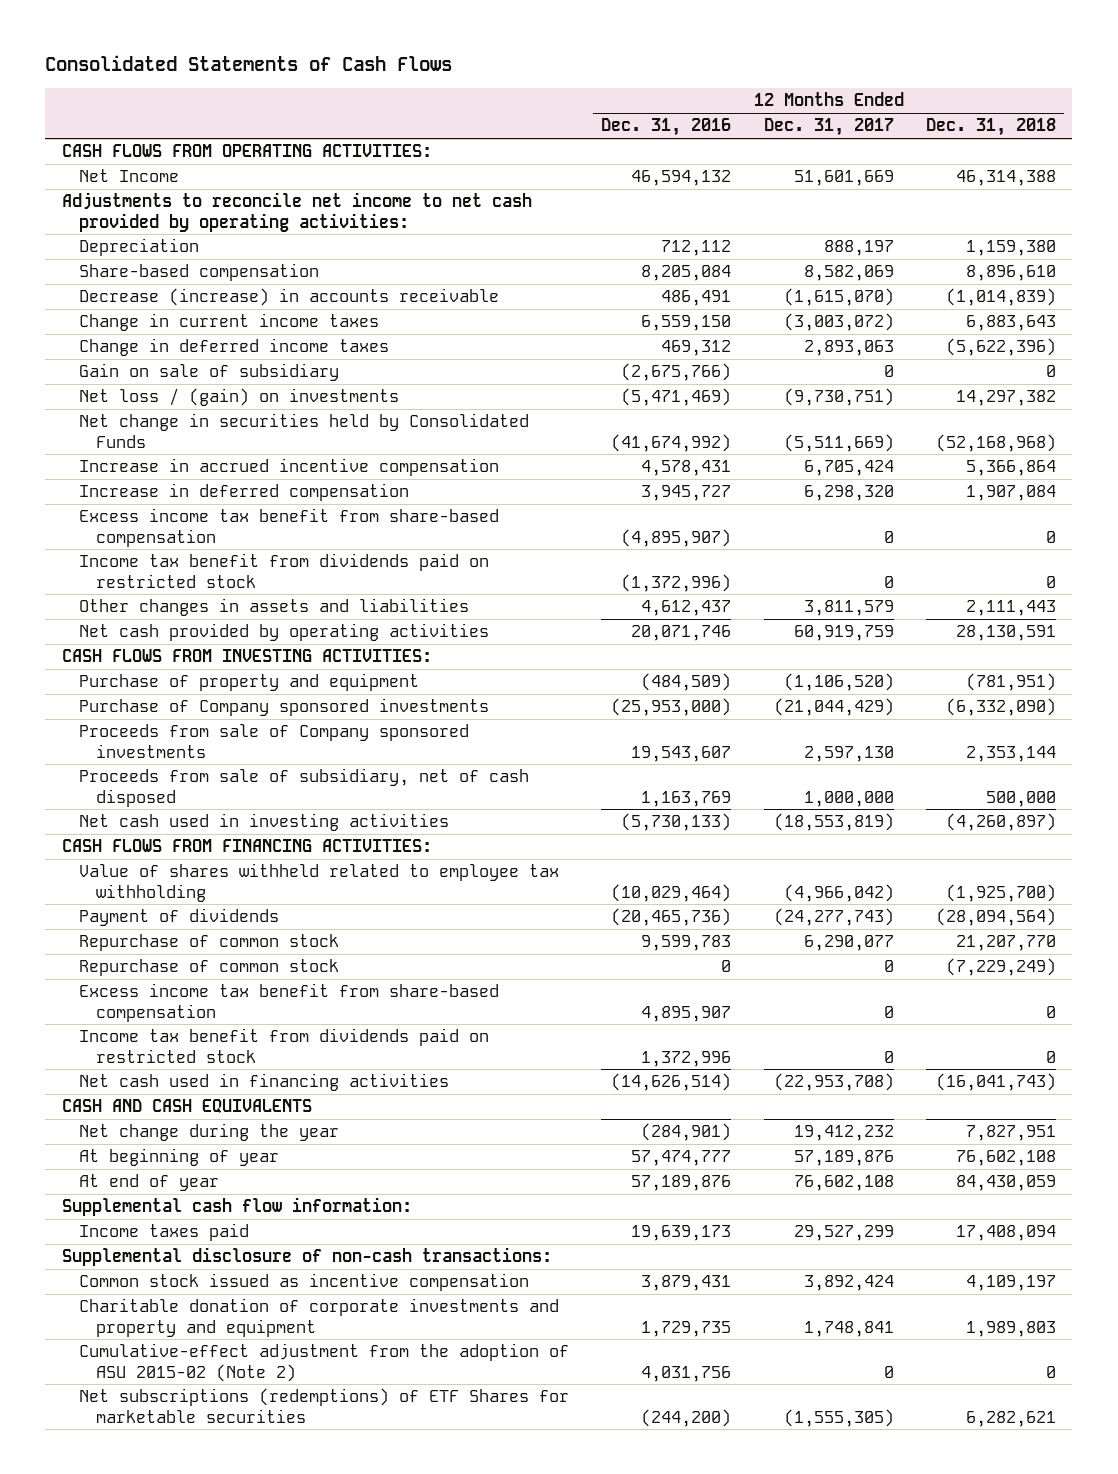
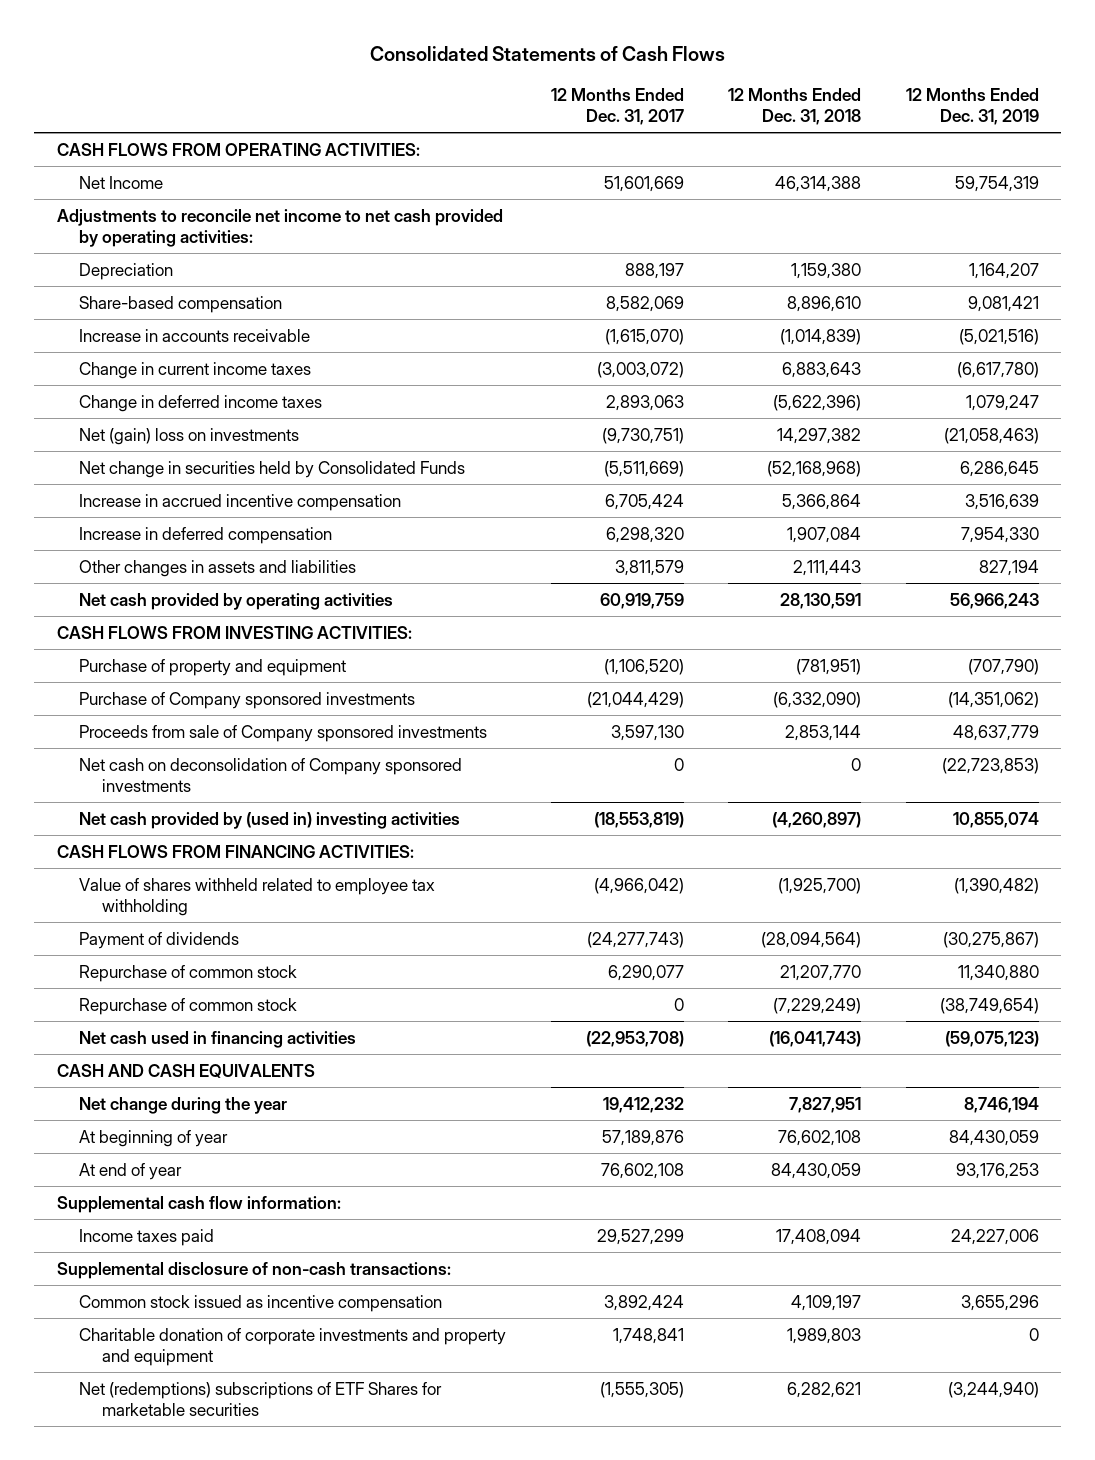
- | 12 Months Ended Dec. 31, 2016 | 12 Months Ended Dec. 31, 2017 | 12 Months Ended Dec. 31, 2018
+ | 12 Months Ended Dec. 31, 2017 | 12 Months Ended Dec. 31, 2018 | 12 Months Ended Dec. 31, 2019
- Decrease (increase) in accounts receivable | 486,491 | (1,615,070) | (1,014,839)
+ Increase in accounts receivable | (1,615,070) | (1,014,839) | (5,021,516)
- Gain on sale of subsidiary | (2,675,766) | 0 | 0
- Net loss / (gain) on investments | (5,471,469) | (9,730,751) | 14,297,382
+ Net (gain) loss on investments | (9,730,751) | 14,297,382 | (21,058,463)
- Excess income tax benefit from share-based compensation | (4,895,907) | 0 | 0
- Income tax benefit from dividends paid on restricted stock | (1,372,996) | 0 | 0
- Proceeds from sale of Company sponsored investments | 19,543,607 | 2,597,130 | 2,353,144
- Proceeds from sale of subsidiary, net of cash disposed | 1,163,769 | 1,000,000 | 500,000
- Net cash used in investing activities | (5,730,133) | (18,553,819) | (4,260,897)
+ Proceeds from sale of Company sponsored investments | 3,597,130 | 2,853,144 | 48,637,779
+ Net cash on deconsolidation of Company sponsored investments | 0 | 0 | (22,723,853)
+ Net cash provided by (used in) investing activities | (18,553,819) | (4,260,897) | 10,855,074
- Excess income tax benefit from share-based compensation | 4,895,907 | 0 | 0
- Income tax benefit from dividends paid on restricted stock | 1,372,996 | 0 | 0
- Cumulative-effect adjustment from the adoption of ASU 2015-02 (Note 2) | 4,031,756 | 0 | 0
- Net subscriptions (redemptions) of ETF Shares for marketable securities | (244,200) | (1,555,305) | 6,282,621
+ Net (redemptions) subscriptions of ETF Shares for marketable securities | (1,555,305) | 6,282,621 | (3,244,940)

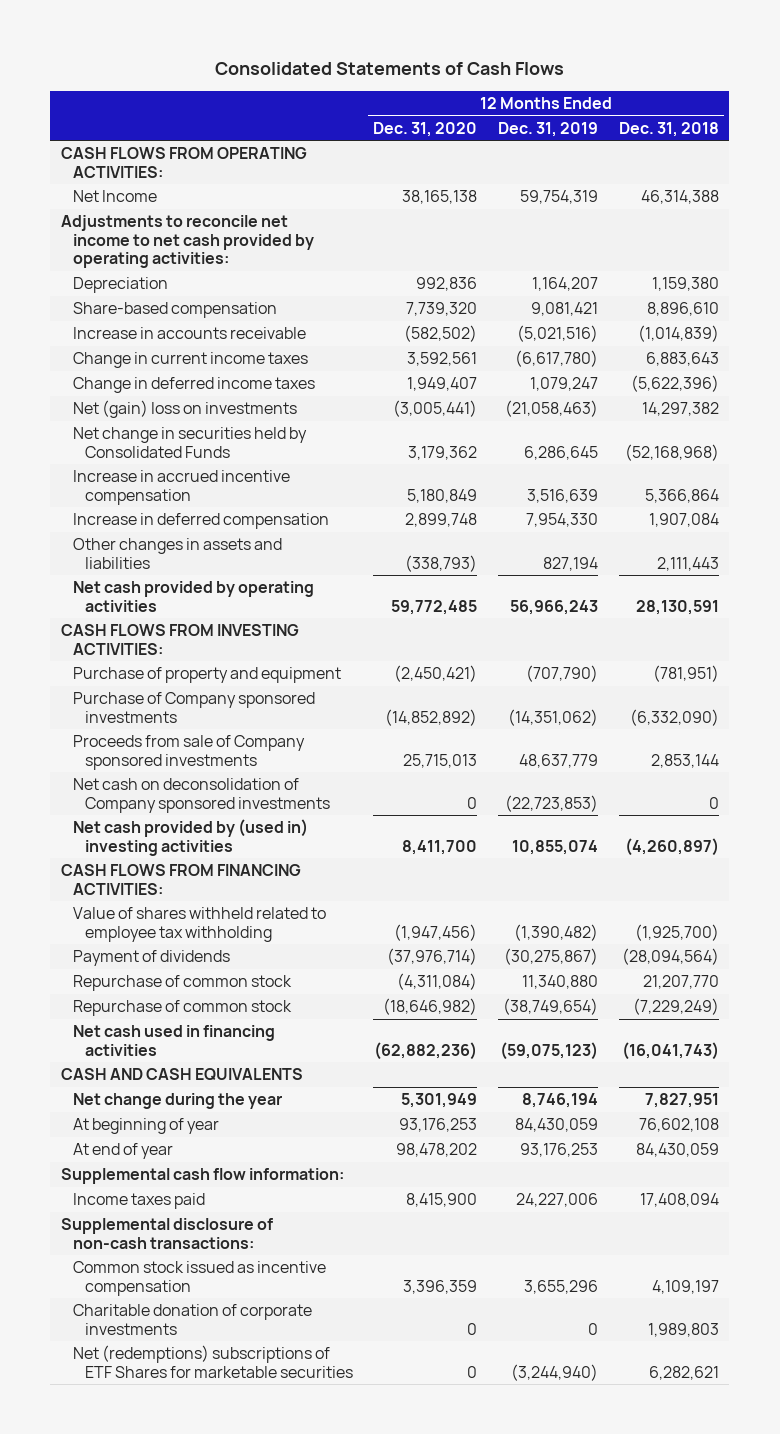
- | 12 Months Ended Dec. 31, 2017 | 12 Months Ended Dec. 31, 2018 | 12 Months Ended Dec. 31, 2019
+ | 12 Months Ended Dec. 31, 2020 | 12 Months Ended Dec. 31, 2019 | 12 Months Ended Dec. 31, 2018
- Charitable donation of corporate investments and property and equipment | 1,748,841 | 1,989,803 | 0
+ Charitable donation of corporate investments | 0 | 0 | 1,989,803

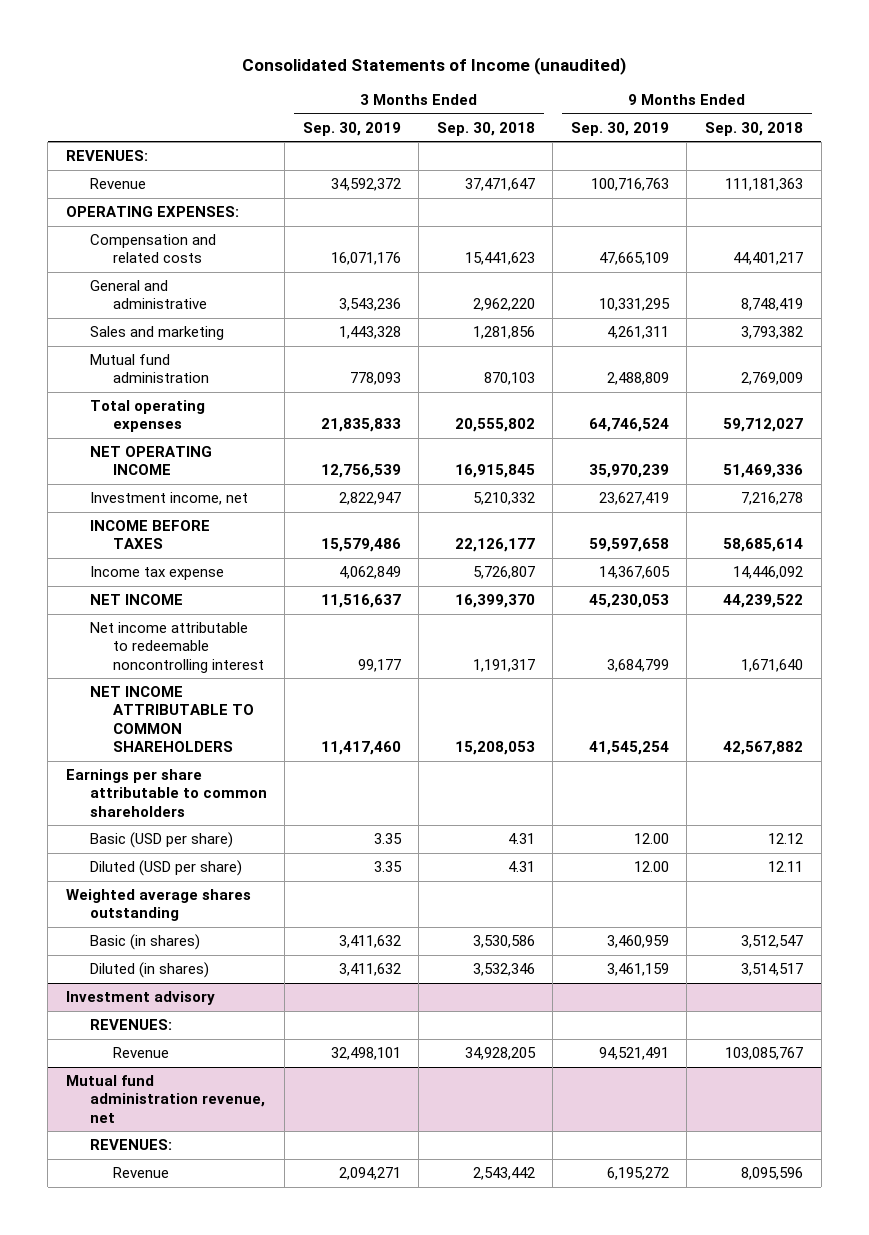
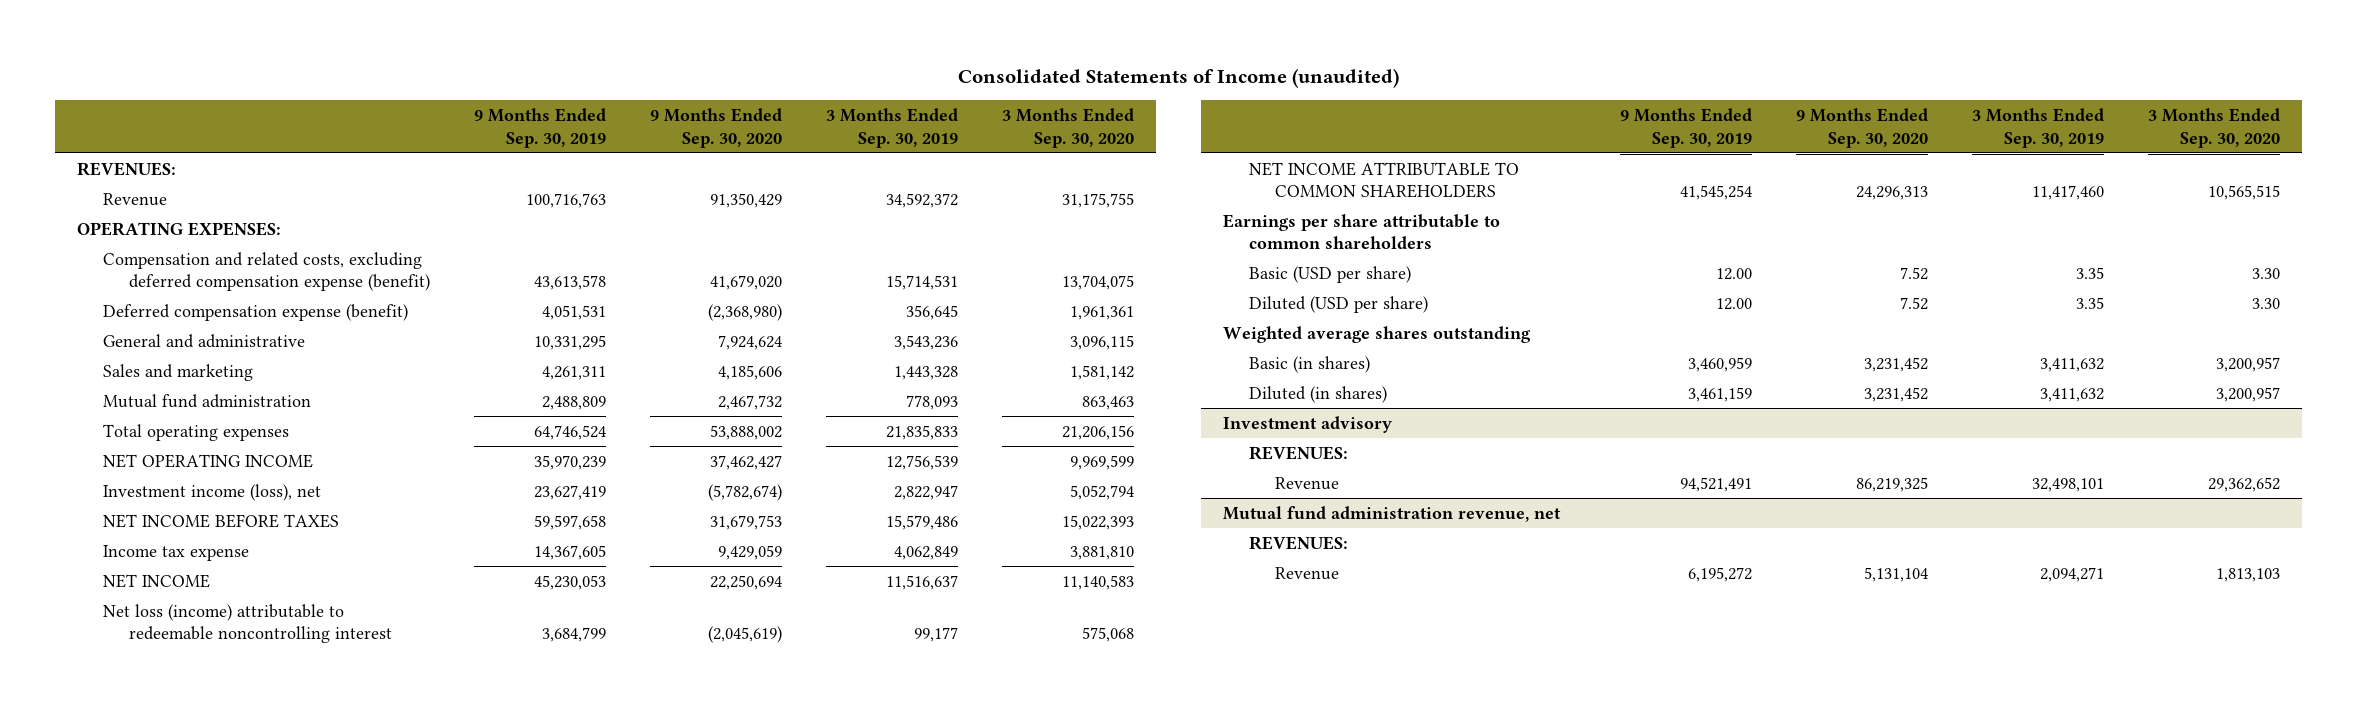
- | 3 Months Ended Sep. 30, 2019 | 3 Months Ended Sep. 30, 2018 | 9 Months Ended Sep. 30, 2019 | 9 Months Ended Sep. 30, 2018
+ | 9 Months Ended Sep. 30, 2019 | 9 Months Ended Sep. 30, 2020 | 3 Months Ended Sep. 30, 2019 | 3 Months Ended Sep. 30, 2020
- Compensation and related costs | 16,071,176 | 15,441,623 | 47,665,109 | 44,401,217
+ Compensation and related costs, excluding deferred compensation expense (benefit) | 43,613,578 | 41,679,020 | 15,714,531 | 13,704,075
+ Deferred compensation expense (benefit) | 4,051,531 | (2,368,980) | 356,645 | 1,961,361
- Investment income, net | 2,822,947 | 5,210,332 | 23,627,419 | 7,216,278
- INCOME BEFORE TAXES | 15,579,486 | 22,126,177 | 59,597,658 | 58,685,614
+ Investment income (loss), net | 23,627,419 | (5,782,674) | 2,822,947 | 5,052,794
+ NET INCOME BEFORE TAXES | 59,597,658 | 31,679,753 | 15,579,486 | 15,022,393
- Net income attributable to redeemable noncontrolling interest | 99,177 | 1,191,317 | 3,684,799 | 1,671,640
+ Net loss (income) attributable to redeemable noncontrolling interest | 3,684,799 | (2,045,619) | 99,177 | 575,068

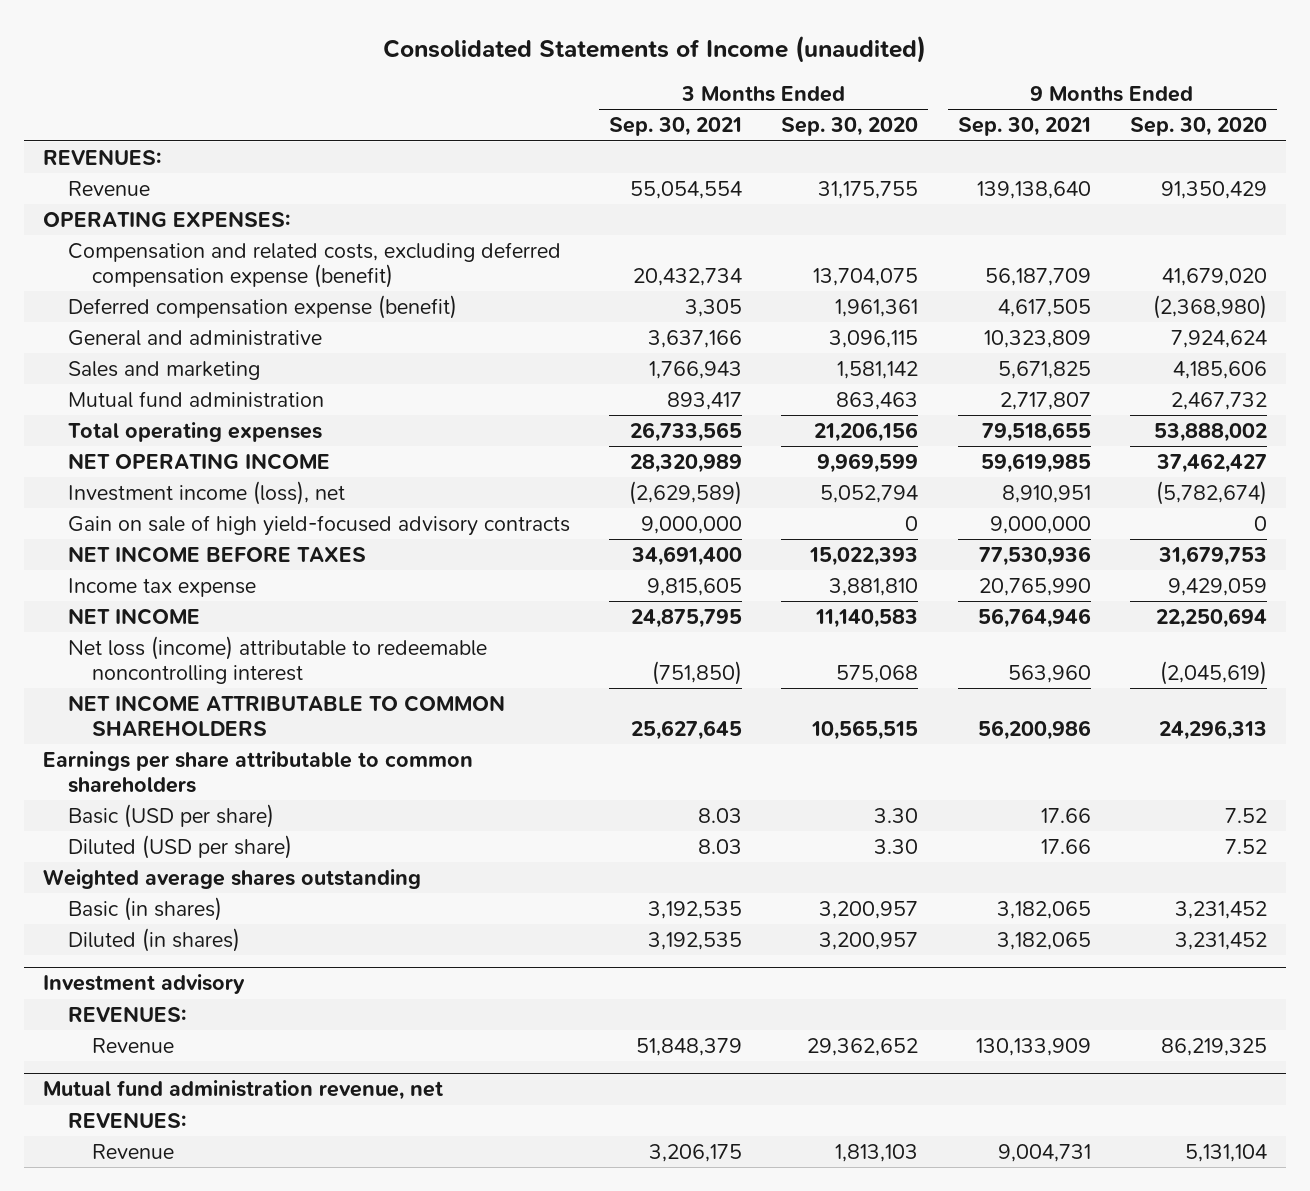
- | 9 Months Ended Sep. 30, 2019 | 9 Months Ended Sep. 30, 2020 | 3 Months Ended Sep. 30, 2019 | 3 Months Ended Sep. 30, 2020
+ | 3 Months Ended Sep. 30, 2021 | 3 Months Ended Sep. 30, 2020 | 9 Months Ended Sep. 30, 2021 | 9 Months Ended Sep. 30, 2020
+ Gain on sale of high yield-focused advisory contracts | 9,000,000 | 0 | 9,000,000 | 0

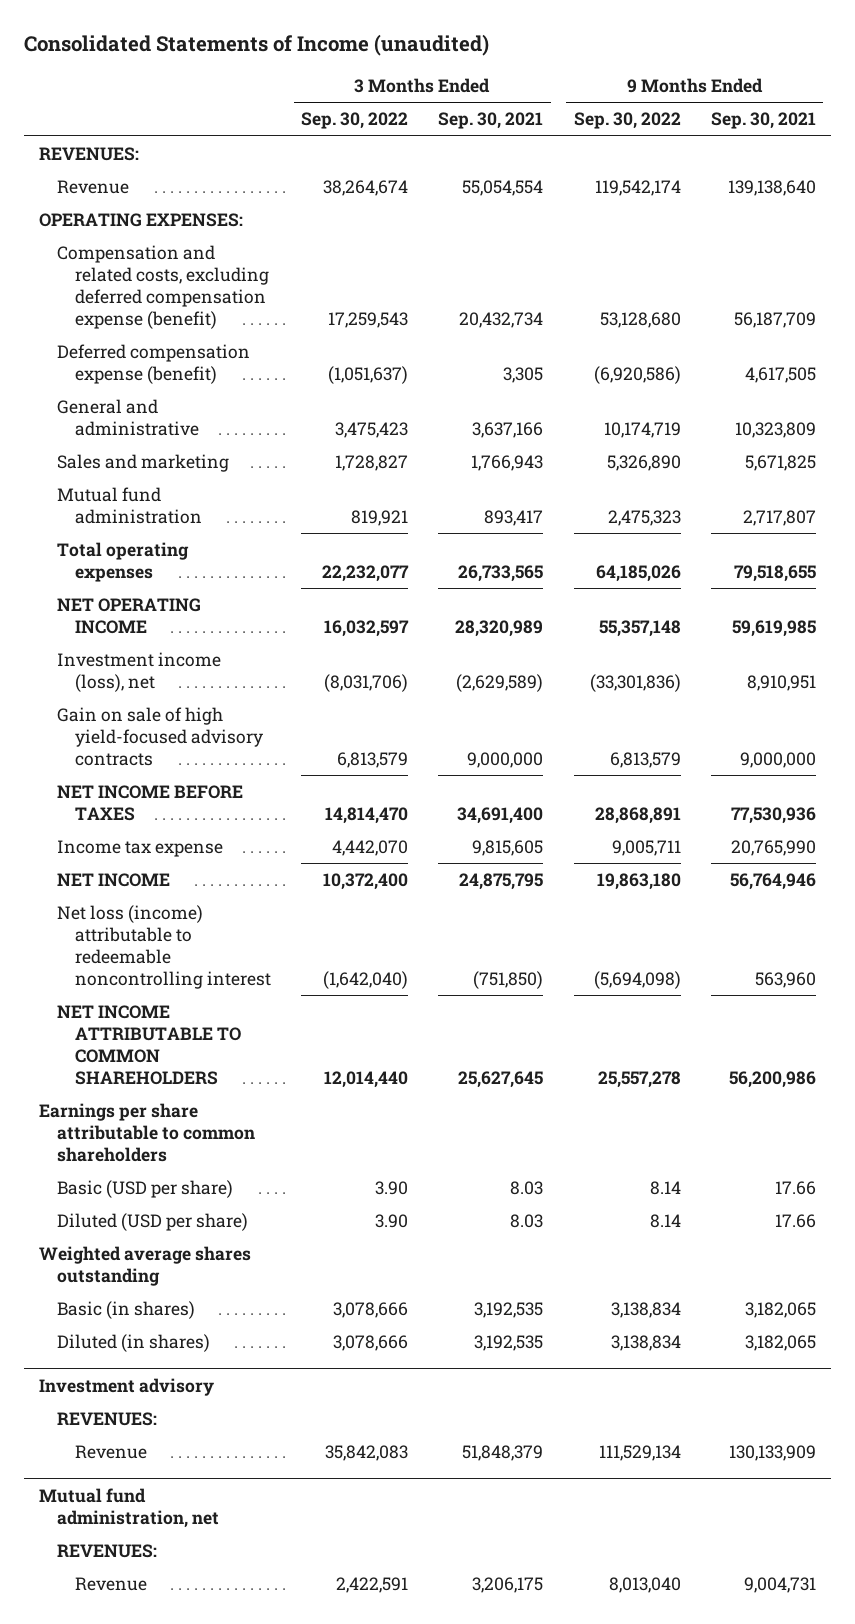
- | 3 Months Ended Sep. 30, 2021 | 3 Months Ended Sep. 30, 2020 | 9 Months Ended Sep. 30, 2021 | 9 Months Ended Sep. 30, 2020
+ | 3 Months Ended Sep. 30, 2022 | 3 Months Ended Sep. 30, 2021 | 9 Months Ended Sep. 30, 2022 | 9 Months Ended Sep. 30, 2021
- Mutual fund administration revenue, net
+ Mutual fund administration, net

